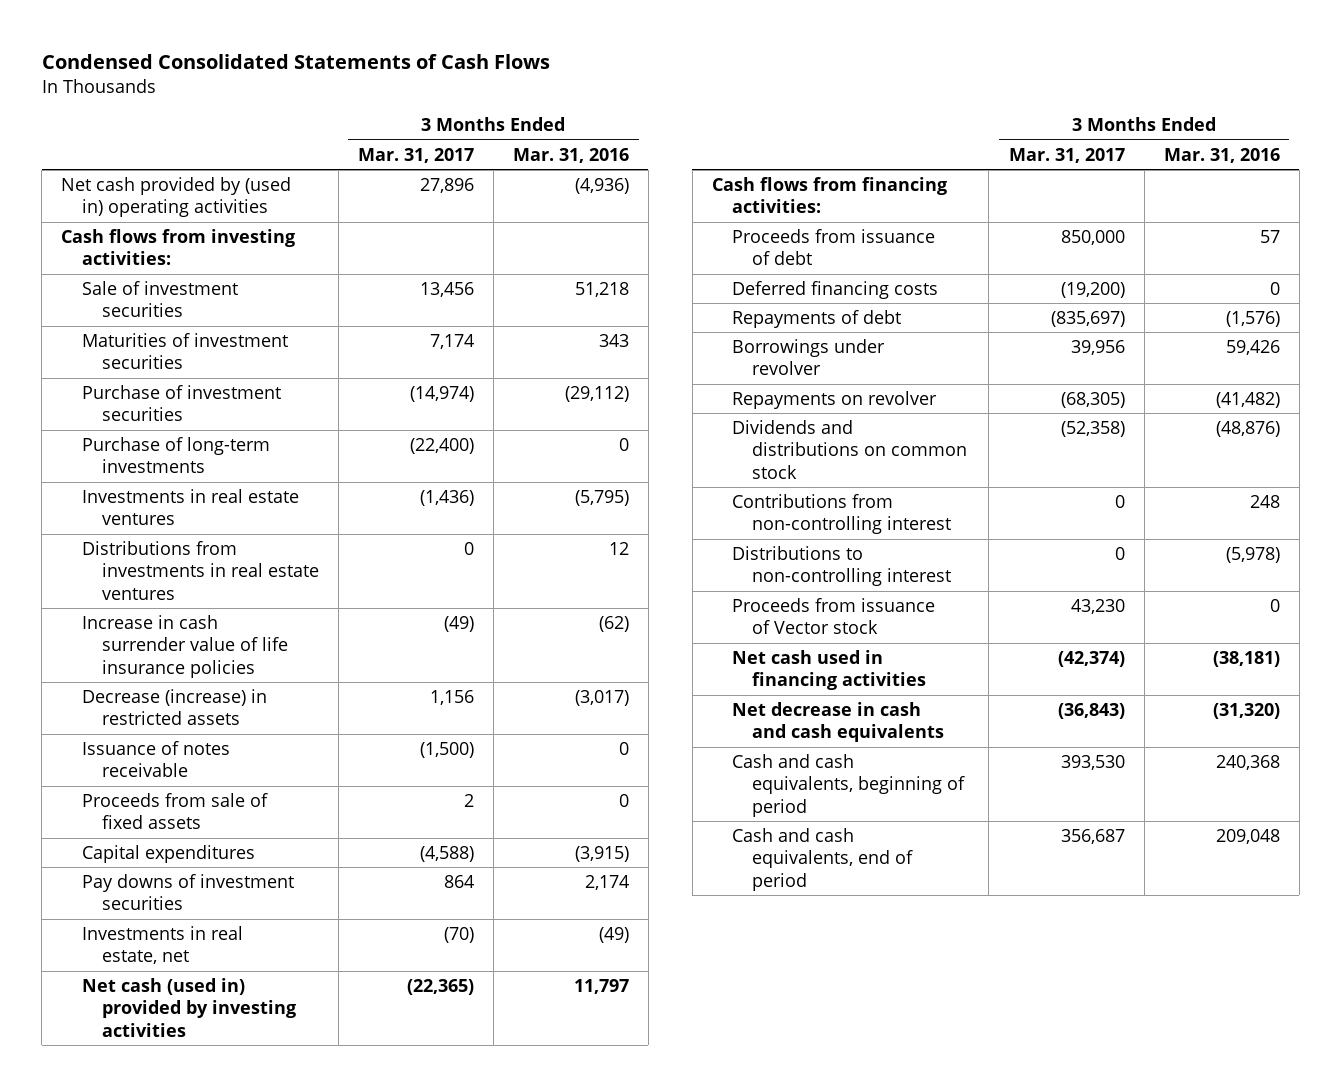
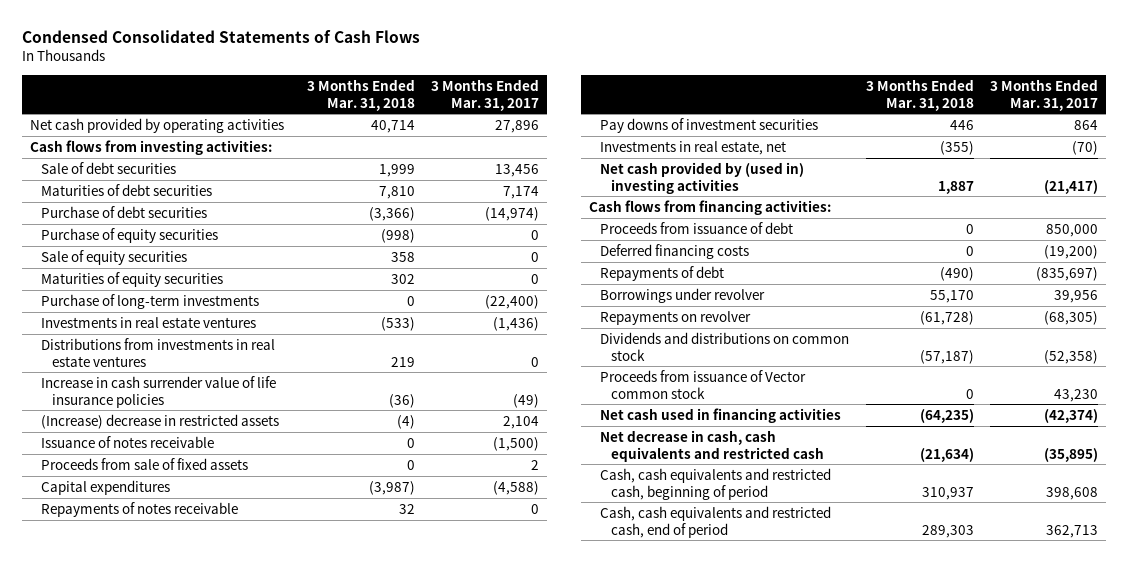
- | 3 Months Ended Mar. 31, 2017 | 3 Months Ended Mar. 31, 2016
+ | 3 Months Ended Mar. 31, 2018 | 3 Months Ended Mar. 31, 2017
- Net cash provided by (used in) operating activities | 27,896 | (4,936)
+ Net cash provided by operating activities | 40,714 | 27,896
- Sale of investment securities | 13,456 | 51,218
- Maturities of investment securities | 7,174 | 343
- Purchase of investment securities | (14,974) | (29,112)
+ Sale of debt securities | 1,999 | 13,456
+ Maturities of debt securities | 7,810 | 7,174
+ Purchase of debt securities | (3,366) | (14,974)
+ Purchase of equity securities | (998) | 0
+ Sale of equity securities | 358 | 0
+ Maturities of equity securities | 302 | 0
- Decrease (increase) in restricted assets | 1,156 | (3,017)
+ (Increase) decrease in restricted assets | (4) | 2,104
+ Repayments of notes receivable | 32 | 0
- Net cash (used in) provided by investing activities | (22,365) | 11,797
+ Net cash provided by (used in) investing activities | 1,887 | (21,417)
- Contributions from non-controlling interest | 0 | 248
- Distributions to non-controlling interest | 0 | (5,978)
- Proceeds from issuance of Vector stock | 43,230 | 0
+ Proceeds from issuance of Vector common stock | 0 | 43,230
- Net decrease in cash and cash equivalents | (36,843) | (31,320)
- Cash and cash equivalents, beginning of period | 393,530 | 240,368
- Cash and cash equivalents, end of period | 356,687 | 209,048
+ Net decrease in cash, cash equivalents and restricted cash | (21,634) | (35,895)
+ Cash, cash equivalents and restricted cash, beginning of period | 310,937 | 398,608
+ Cash, cash equivalents and restricted cash, end of period | 289,303 | 362,713

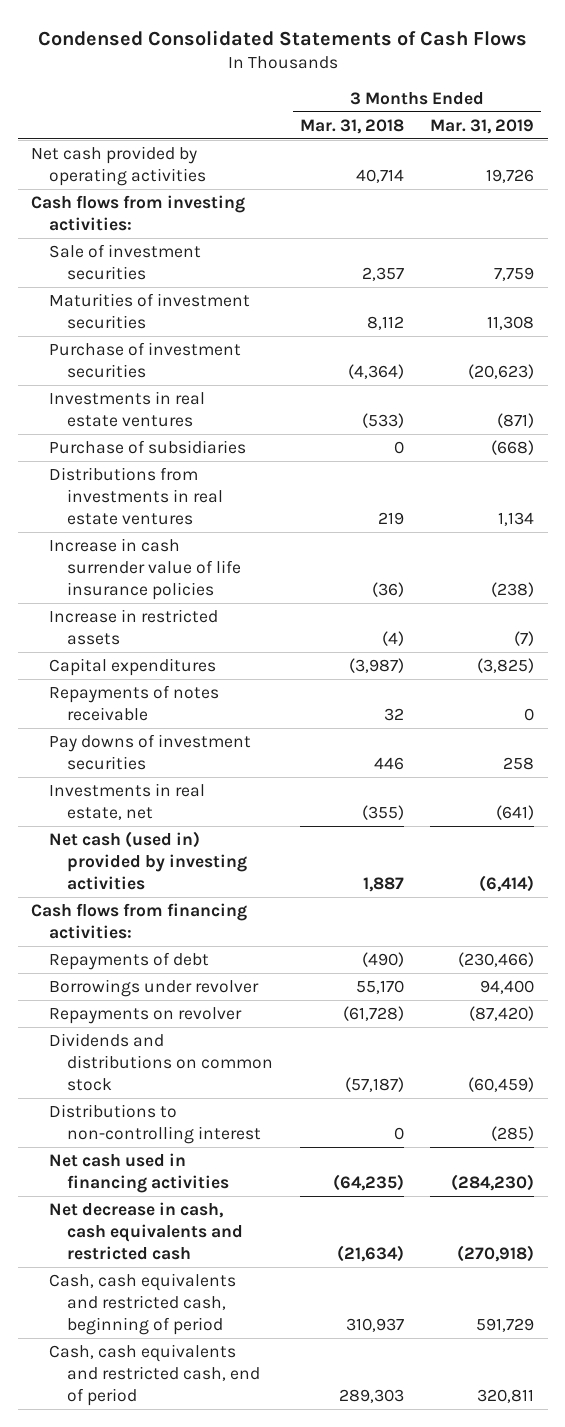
- | 3 Months Ended Mar. 31, 2018 | 3 Months Ended Mar. 31, 2017
+ | 3 Months Ended Mar. 31, 2018 | 3 Months Ended Mar. 31, 2019
- Sale of debt securities | 1,999 | 13,456
- Maturities of debt securities | 7,810 | 7,174
- Purchase of debt securities | (3,366) | (14,974)
- Purchase of equity securities | (998) | 0
- Sale of equity securities | 358 | 0
- Maturities of equity securities | 302 | 0
- Purchase of long-term investments | 0 | (22,400)
+ Sale of investment securities | 2,357 | 7,759
+ Maturities of investment securities | 8,112 | 11,308
+ Purchase of investment securities | (4,364) | (20,623)
+ Purchase of subsidiaries | 0 | (668)
- (Increase) decrease in restricted assets | (4) | 2,104
- Issuance of notes receivable | 0 | (1,500)
- Proceeds from sale of fixed assets | 0 | 2
+ Increase in restricted assets | (4) | (7)
- Net cash provided by (used in) investing activities | 1,887 | (21,417)
+ Net cash (used in) provided by investing activities | 1,887 | (6,414)
- Proceeds from issuance of debt | 0 | 850,000
- Deferred financing costs | 0 | (19,200)
- Proceeds from issuance of Vector common stock | 0 | 43,230
+ Distributions to non-controlling interest | 0 | (285)

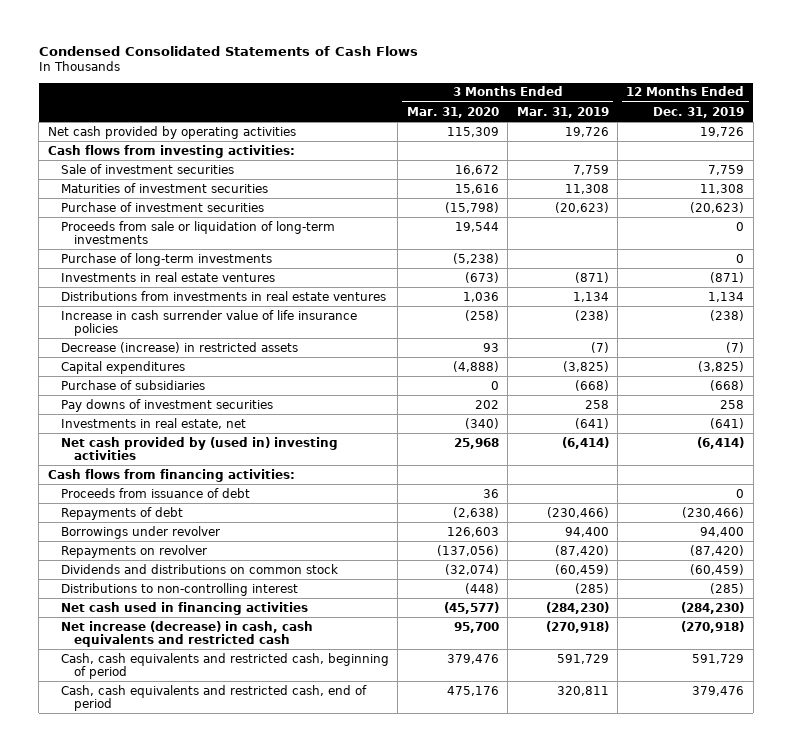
- | 3 Months Ended Mar. 31, 2018 | 3 Months Ended Mar. 31, 2019
+ | 3 Months Ended Mar. 31, 2020 | 3 Months Ended Mar. 31, 2019 | 12 Months Ended Dec. 31, 2019
+ Proceeds from sale or liquidation of long-term investments | 19,544 | | 0
+ Purchase of long-term investments | (5,238) | | 0
- Increase in restricted assets | (4) | (7)
+ Decrease (increase) in restricted assets | 93 | (7) | (7)
- Repayments of notes receivable | 32 | 0
moved down: Purchase of subsidiaries | 0 | (668) | (668)
- Net cash (used in) provided by investing activities | 1,887 | (6,414)
+ Net cash provided by (used in) investing activities | 25,968 | (6,414) | (6,414)
+ Proceeds from issuance of debt | 36 | | 0
- Net decrease in cash, cash equivalents and restricted cash | (21,634) | (270,918)
+ Net increase (decrease) in cash, cash equivalents and restricted cash | 95,700 | (270,918) | (270,918)

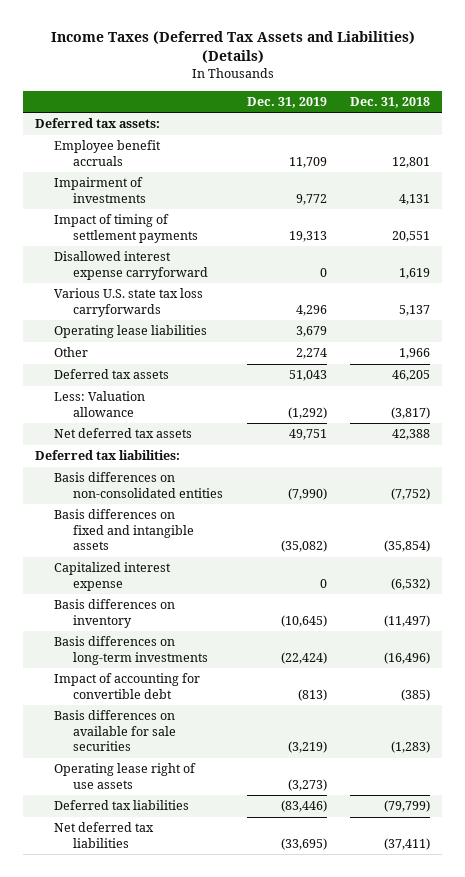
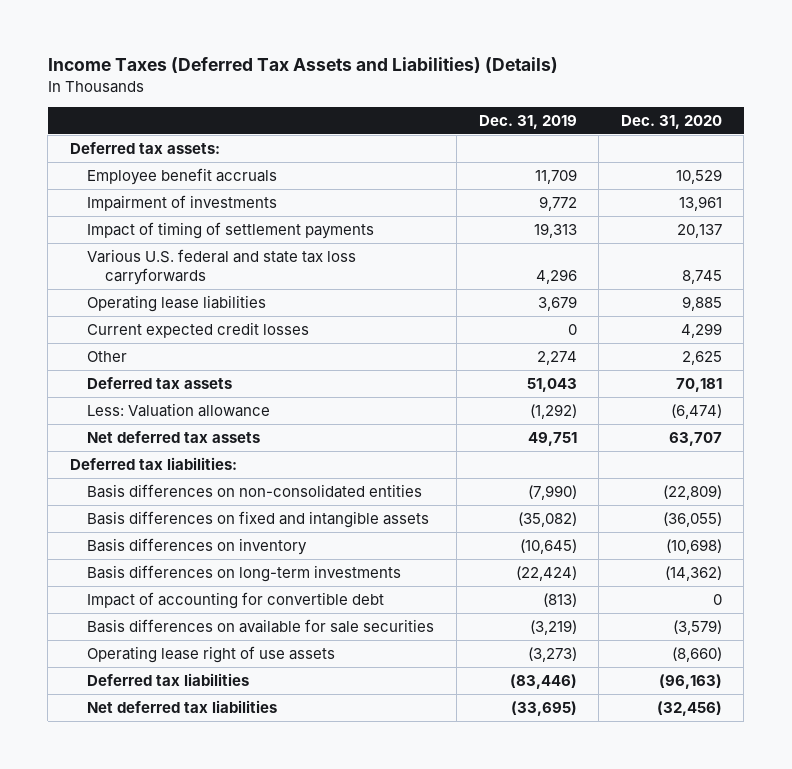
- | Dec. 31, 2019 | Dec. 31, 2018
+ | Dec. 31, 2019 | Dec. 31, 2020
- Disallowed interest expense carryforward | 0 | 1,619
- Various U.S. state tax loss carryforwards | 4,296 | 5,137
+ Various U.S. federal and state tax loss carryforwards | 4,296 | 8,745
+ Current expected credit losses | 0 | 4,299
- Capitalized interest expense | 0 | (6,532)

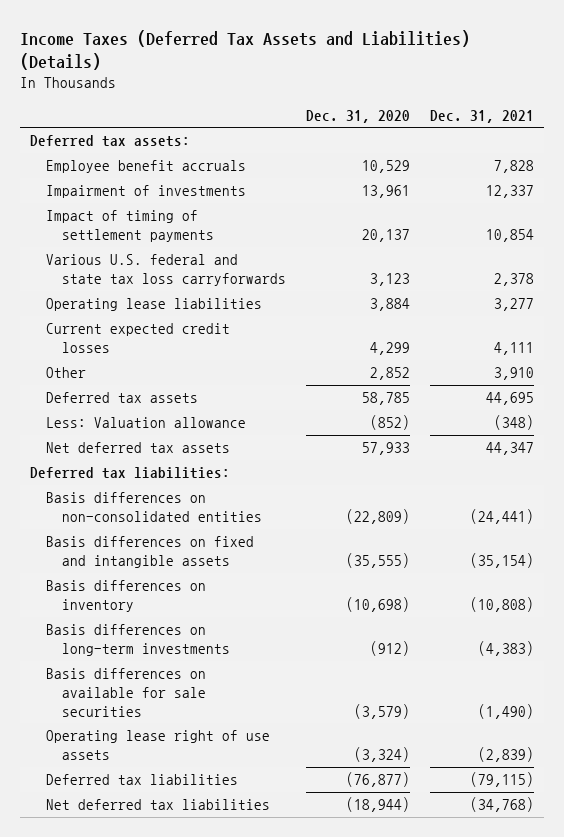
- | Dec. 31, 2019 | Dec. 31, 2020
+ | Dec. 31, 2020 | Dec. 31, 2021
- Various U.S. federal and state tax loss carryforwards | 4,296 | 8,745
- Operating lease liabilities | 3,679 | 9,885
+ Various U.S. federal and state tax loss carryforwards | 3,123 | 2,378
+ Operating lease liabilities | 3,884 | 3,277
- Other | 2,274 | 2,625
- Deferred tax assets | 51,043 | 70,181
- Less: Valuation allowance | (1,292) | (6,474)
- Net deferred tax assets | 49,751 | 63,707
+ Other | 2,852 | 3,910
+ Deferred tax assets | 58,785 | 44,695
+ Less: Valuation allowance | (852) | (348)
+ Net deferred tax assets | 57,933 | 44,347
- Basis differences on fixed and intangible assets | (35,082) | (36,055)
+ Basis differences on fixed and intangible assets | (35,555) | (35,154)
- Basis differences on long-term investments | (22,424) | (14,362)
- Impact of accounting for convertible debt | (813) | 0
+ Basis differences on long-term investments | (912) | (4,383)
- Operating lease right of use assets | (3,273) | (8,660)
- Deferred tax liabilities | (83,446) | (96,163)
- Net deferred tax liabilities | (33,695) | (32,456)
+ Operating lease right of use assets | (3,324) | (2,839)
+ Deferred tax liabilities | (76,877) | (79,115)
+ Net deferred tax liabilities | (18,944) | (34,768)

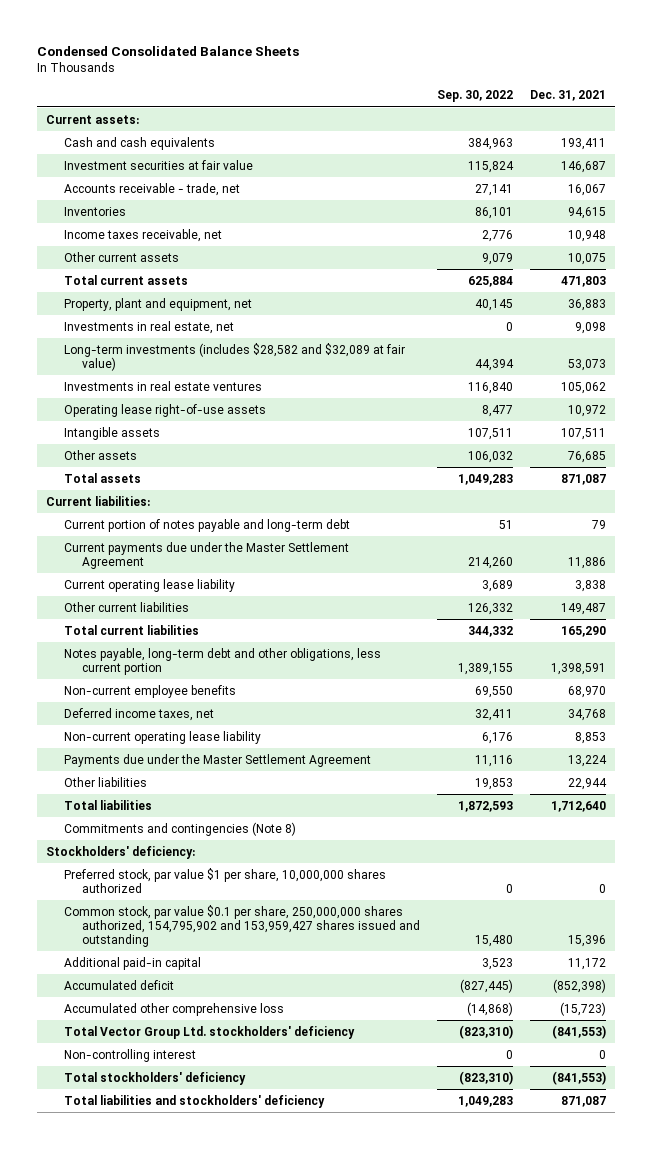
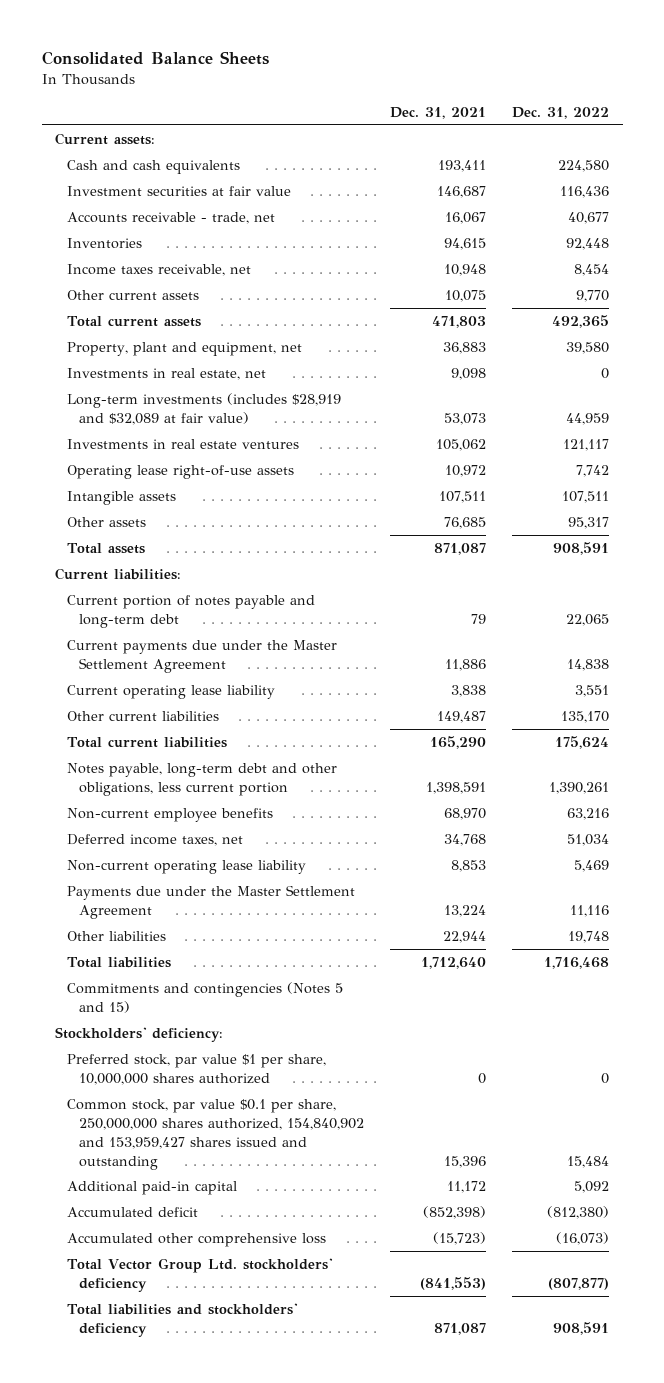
- Condensed Consolidated Balance Sheets
+ Consolidated Balance Sheets
- | Sep. 30, 2022 | Dec. 31, 2021
+ | Dec. 31, 2021 | Dec. 31, 2022
- Long-term investments (includes $28,582 and $32,089 at fair value) | 44,394 | 53,073
+ Long-term investments (includes $28,919 and $32,089 at fair value) | 53,073 | 44,959
- Commitments and contingencies (Note 8)
+ Commitments and contingencies (Notes 5 and 15)
- Common stock, par value $0.1 per share, 250,000,000 shares authorized, 154,795,902 and 153,959,427 shares issued and outstanding | 15,480 | 15,396
+ Common stock, par value $0.1 per share, 250,000,000 shares authorized, 154,840,902 and 153,959,427 shares issued and outstanding | 15,396 | 15,484
- Non-controlling interest | 0 | 0
- Total stockholders' deficiency | (823,310) | (841,553)

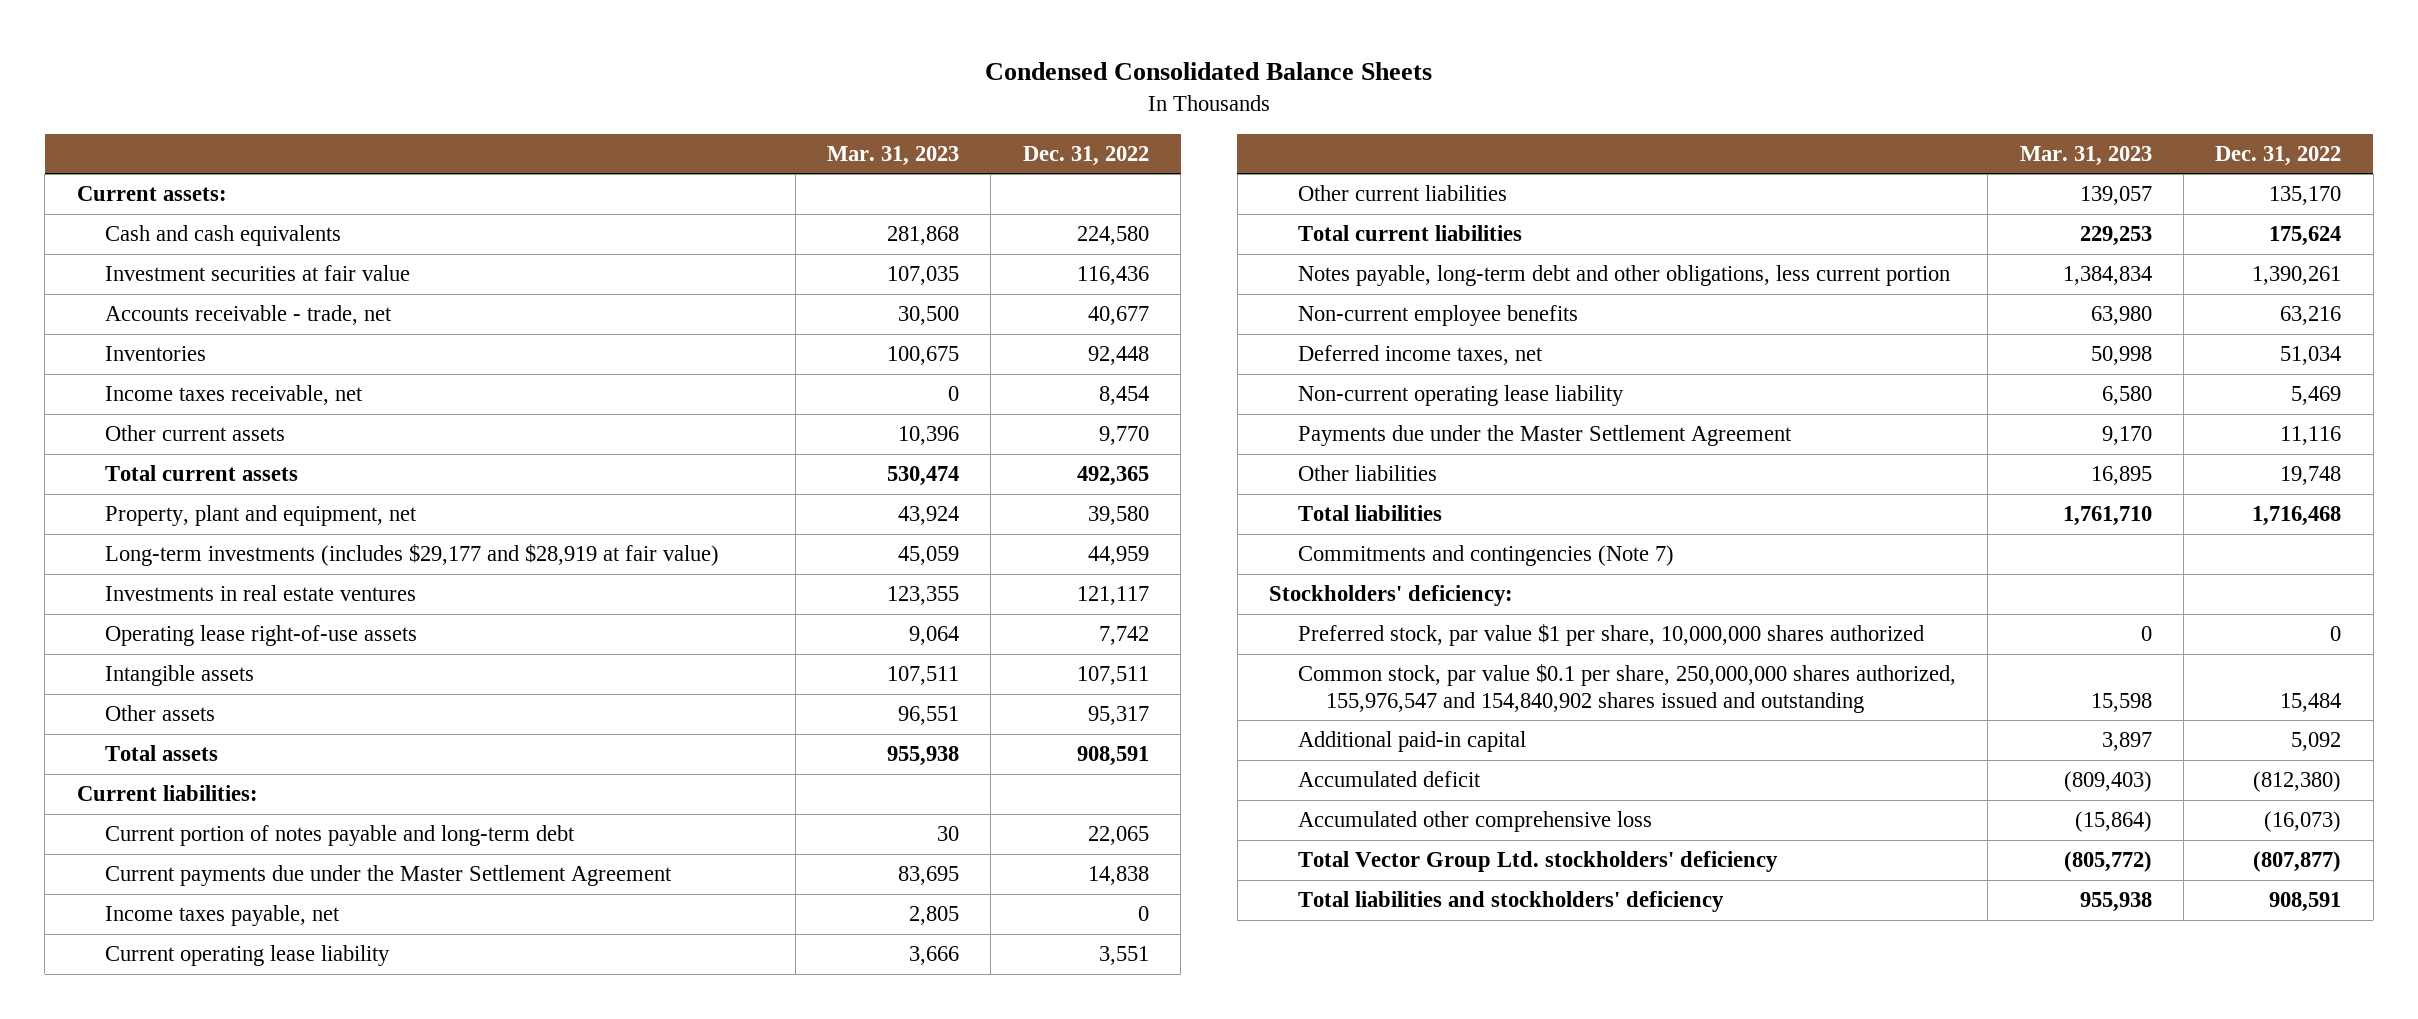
- Consolidated Balance Sheets
+ Condensed Consolidated Balance Sheets
- | Dec. 31, 2021 | Dec. 31, 2022
+ | Mar. 31, 2023 | Dec. 31, 2022
- Investments in real estate, net | 9,098 | 0
- Long-term investments (includes $28,919 and $32,089 at fair value) | 53,073 | 44,959
+ Long-term investments (includes $29,177 and $28,919 at fair value) | 45,059 | 44,959
+ Income taxes payable, net | 2,805 | 0
- Commitments and contingencies (Notes 5 and 15)
+ Commitments and contingencies (Note 7)
- Common stock, par value $0.1 per share, 250,000,000 shares authorized, 154,840,902 and 153,959,427 shares issued and outstanding | 15,396 | 15,484
+ Common stock, par value $0.1 per share, 250,000,000 shares authorized, 155,976,547 and 154,840,902 shares issued and outstanding | 15,598 | 15,484

